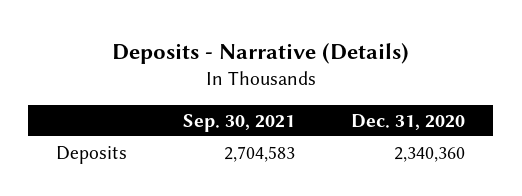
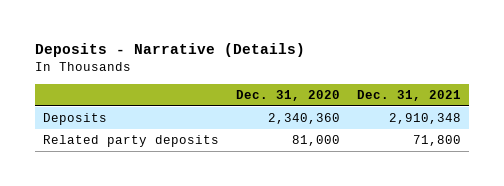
- | Sep. 30, 2021 | Dec. 31, 2020
+ | Dec. 31, 2020 | Dec. 31, 2021
+ Related party deposits | 81,000 | 71,800

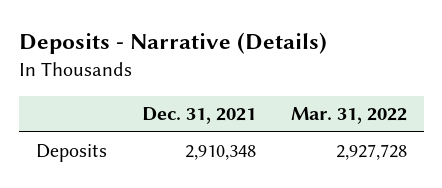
- | Dec. 31, 2020 | Dec. 31, 2021
+ | Dec. 31, 2021 | Mar. 31, 2022
- Related party deposits | 81,000 | 71,800

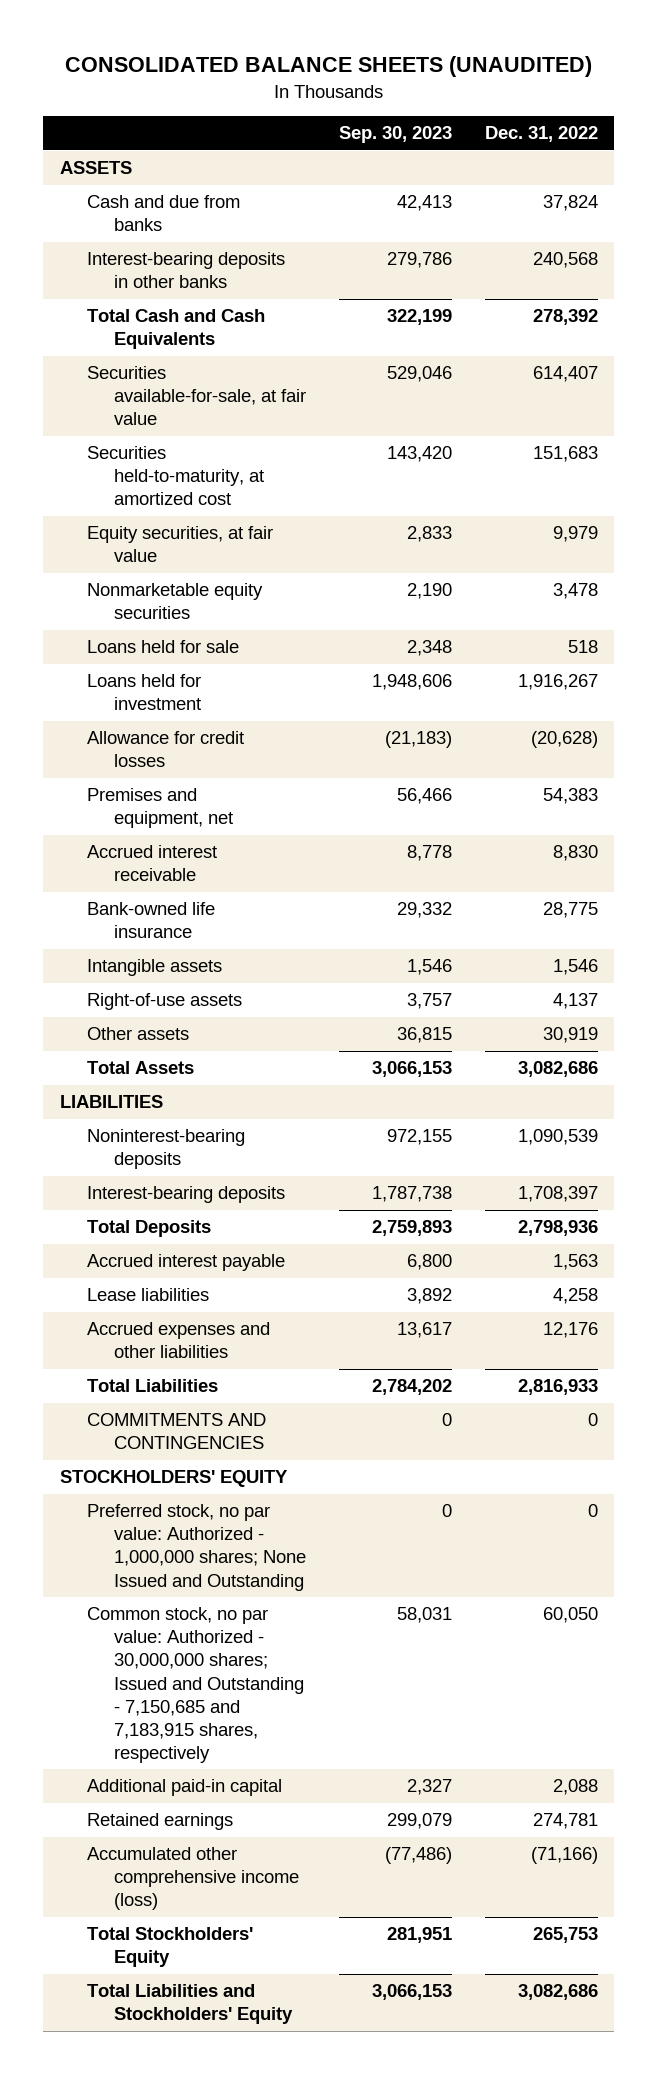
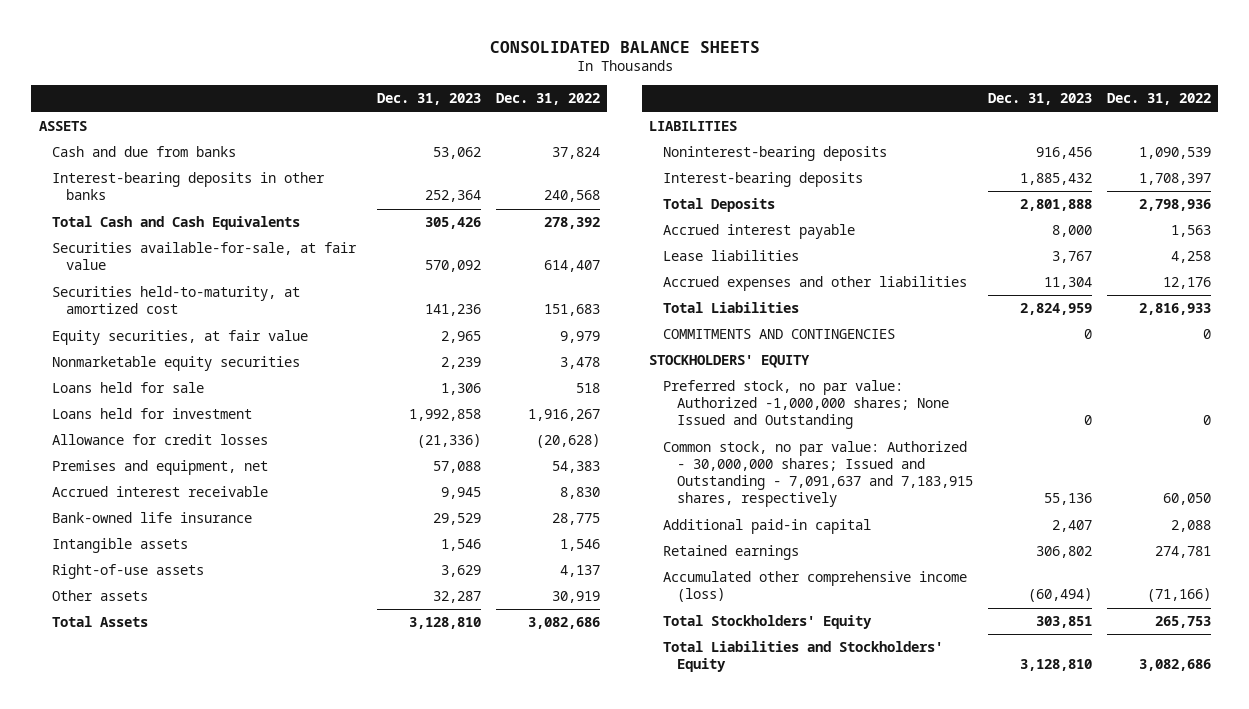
- CONSOLIDATED BALANCE SHEETS (UNAUDITED)
+ CONSOLIDATED BALANCE SHEETS
- | Sep. 30, 2023 | Dec. 31, 2022
+ | Dec. 31, 2023 | Dec. 31, 2022
- Preferred stock, no par value: Authorized - 1,000,000 shares; None Issued and Outstanding | 0 | 0
- Common stock, no par value: Authorized - 30,000,000 shares; Issued and Outstanding - 7,150,685 and 7,183,915 shares, respectively | 58,031 | 60,050
+ Preferred stock, no par value: Authorized -1,000,000 shares; None Issued and Outstanding | 0 | 0
+ Common stock, no par value: Authorized - 30,000,000 shares; Issued and Outstanding - 7,091,637 and 7,183,915 shares, respectively | 55,136 | 60,050

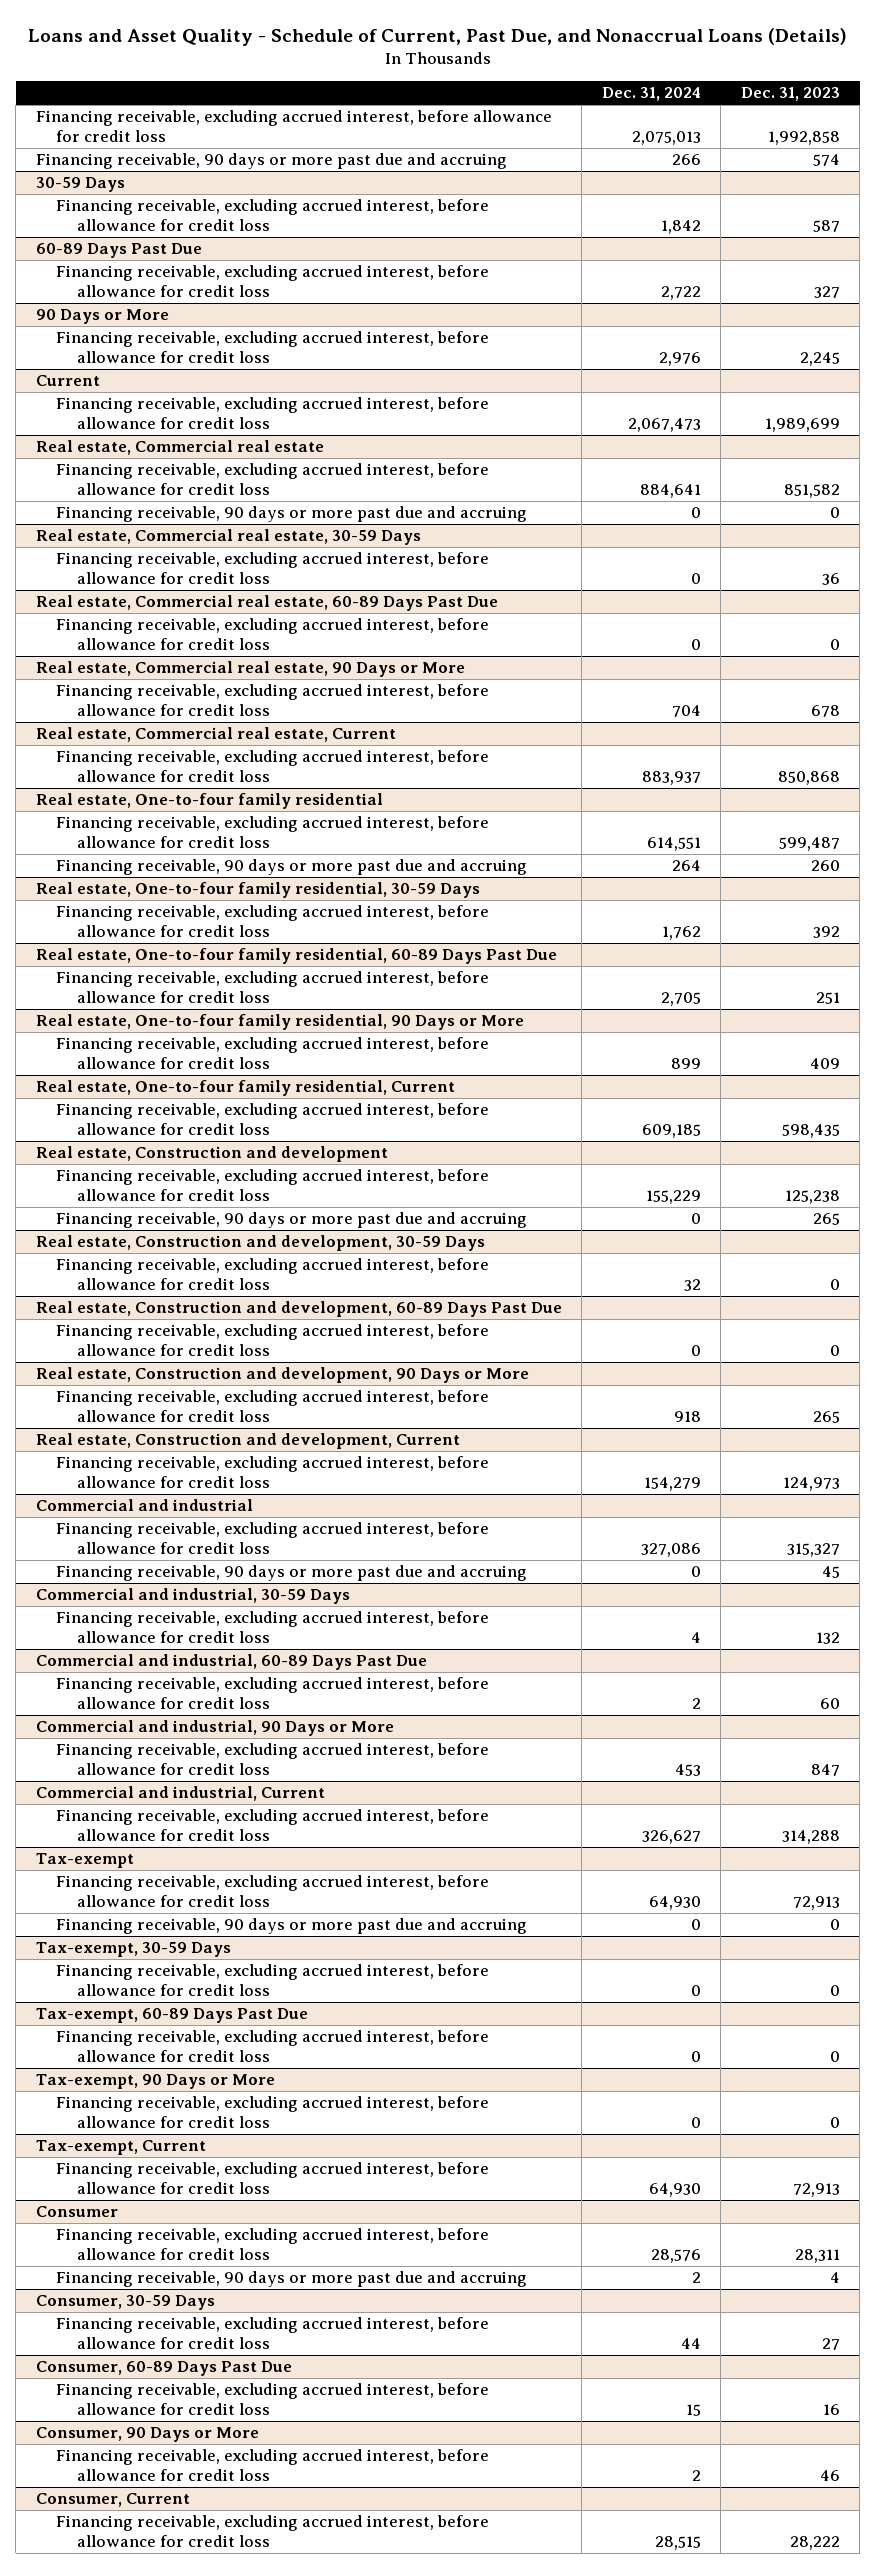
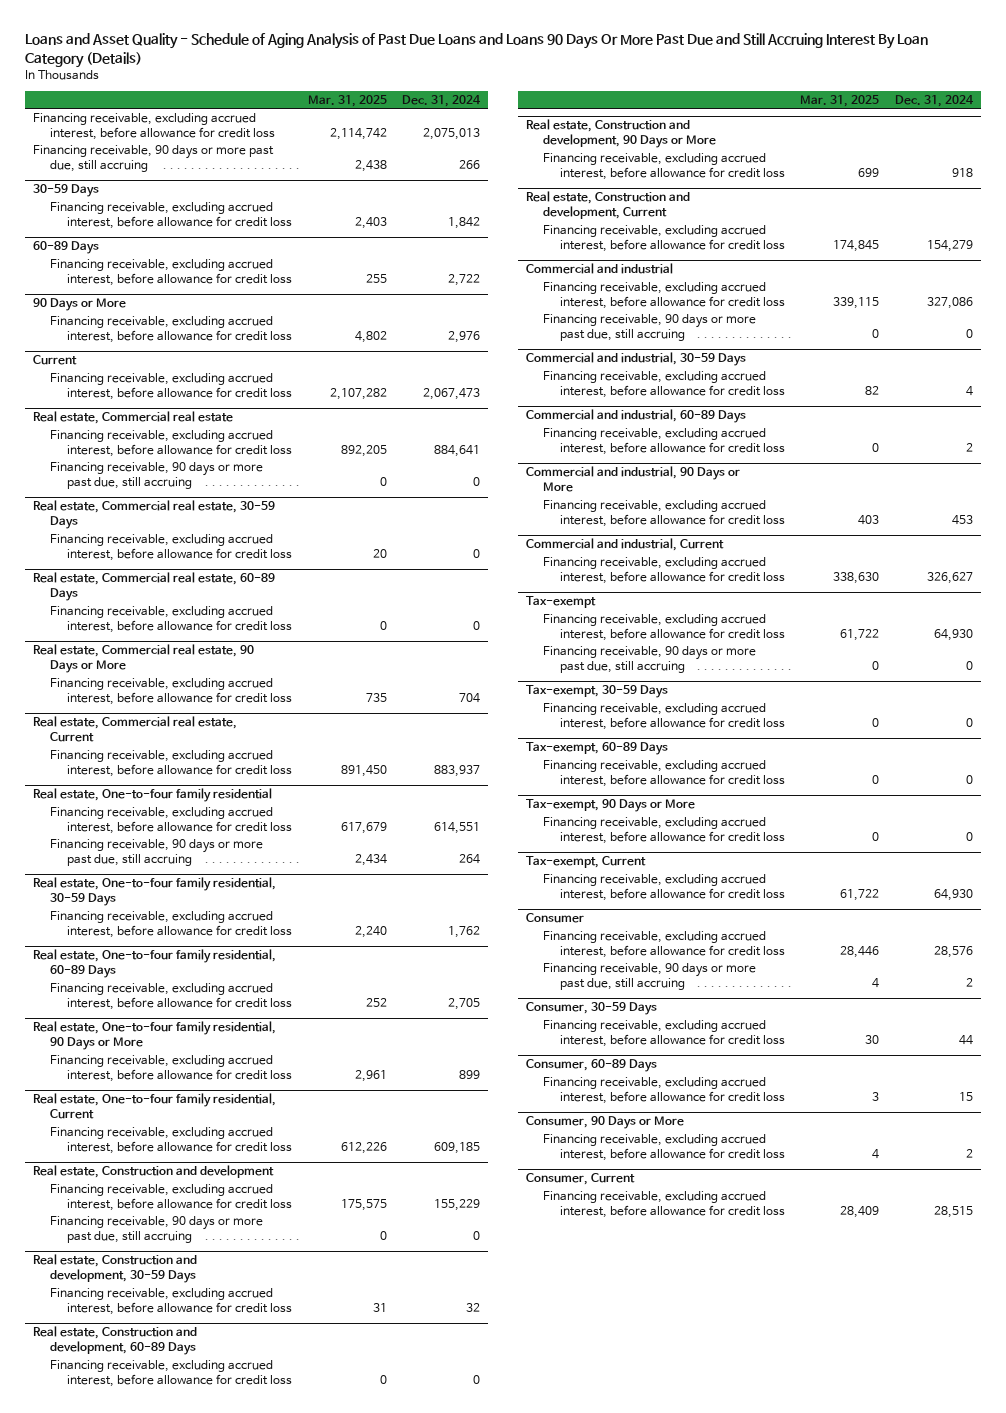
- Loans and Asset Quality - Schedule of Current, Past Due, and Nonaccrual Loans (Details)
+ Loans and Asset Quality - Schedule of Aging Analysis of Past Due Loans and Loans 90 Days Or More Past Due and Still Accruing Interest By Loan Category (Details)
- | Dec. 31, 2024 | Dec. 31, 2023
+ | Mar. 31, 2025 | Dec. 31, 2024
- Financing receivable, 90 days or more past due and accruing | 266 | 574
+ Financing receivable, 90 days or more past due, still accruing | 2,438 | 266
- 60-89 Days Past Due
+ 60-89 Days
@ Real estate, Commercial real estate
- Financing receivable, 90 days or more past due and accruing | 0 | 0
+ Financing receivable, 90 days or more past due, still accruing | 0 | 0
- Real estate, Commercial real estate, 60-89 Days Past Due
+ Real estate, Commercial real estate, 60-89 Days
@ Real estate, One-to-four family residential
- Financing receivable, 90 days or more past due and accruing | 264 | 260
+ Financing receivable, 90 days or more past due, still accruing | 2,434 | 264
- Real estate, One-to-four family residential, 60-89 Days Past Due
+ Real estate, One-to-four family residential, 60-89 Days
@ Real estate, Construction and development
- Financing receivable, 90 days or more past due and accruing | 0 | 265
+ Financing receivable, 90 days or more past due, still accruing | 0 | 0
- Real estate, Construction and development, 60-89 Days Past Due
+ Real estate, Construction and development, 60-89 Days
@ Commercial and industrial
- Financing receivable, 90 days or more past due and accruing | 0 | 45
+ Financing receivable, 90 days or more past due, still accruing | 0 | 0
- Commercial and industrial, 60-89 Days Past Due
+ Commercial and industrial, 60-89 Days
@ Tax-exempt
- Financing receivable, 90 days or more past due and accruing | 0 | 0
+ Financing receivable, 90 days or more past due, still accruing | 0 | 0
- Tax-exempt, 60-89 Days Past Due
+ Tax-exempt, 60-89 Days
@ Consumer
- Financing receivable, 90 days or more past due and accruing | 2 | 4
+ Financing receivable, 90 days or more past due, still accruing | 4 | 2
- Consumer, 60-89 Days Past Due
+ Consumer, 60-89 Days

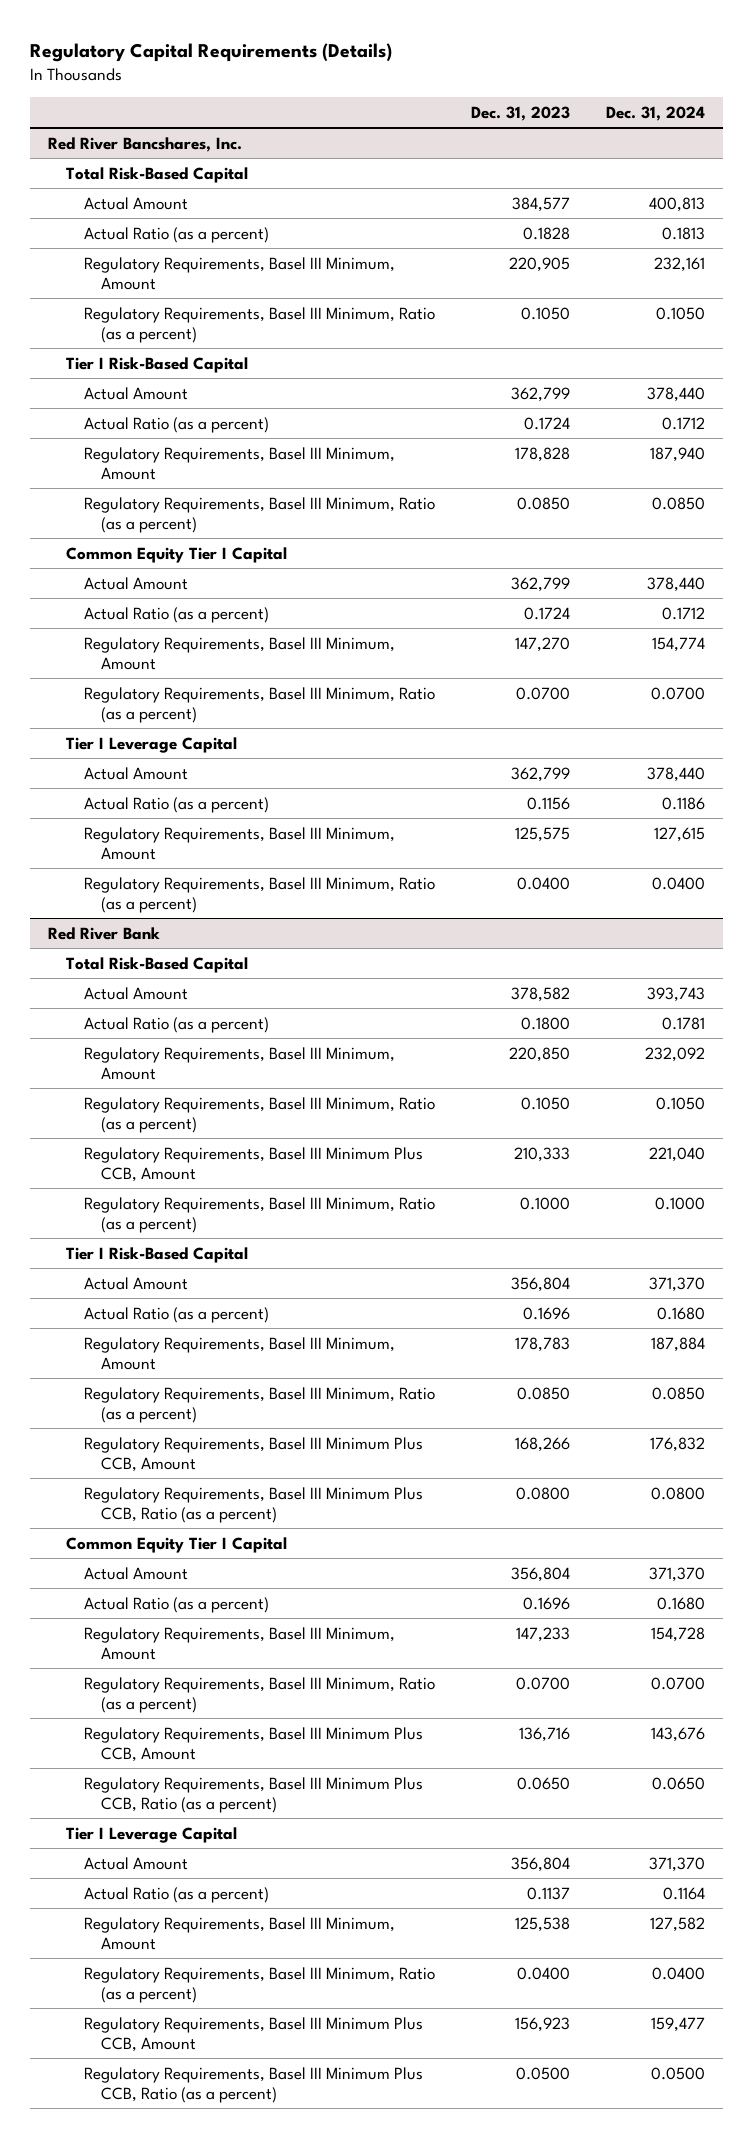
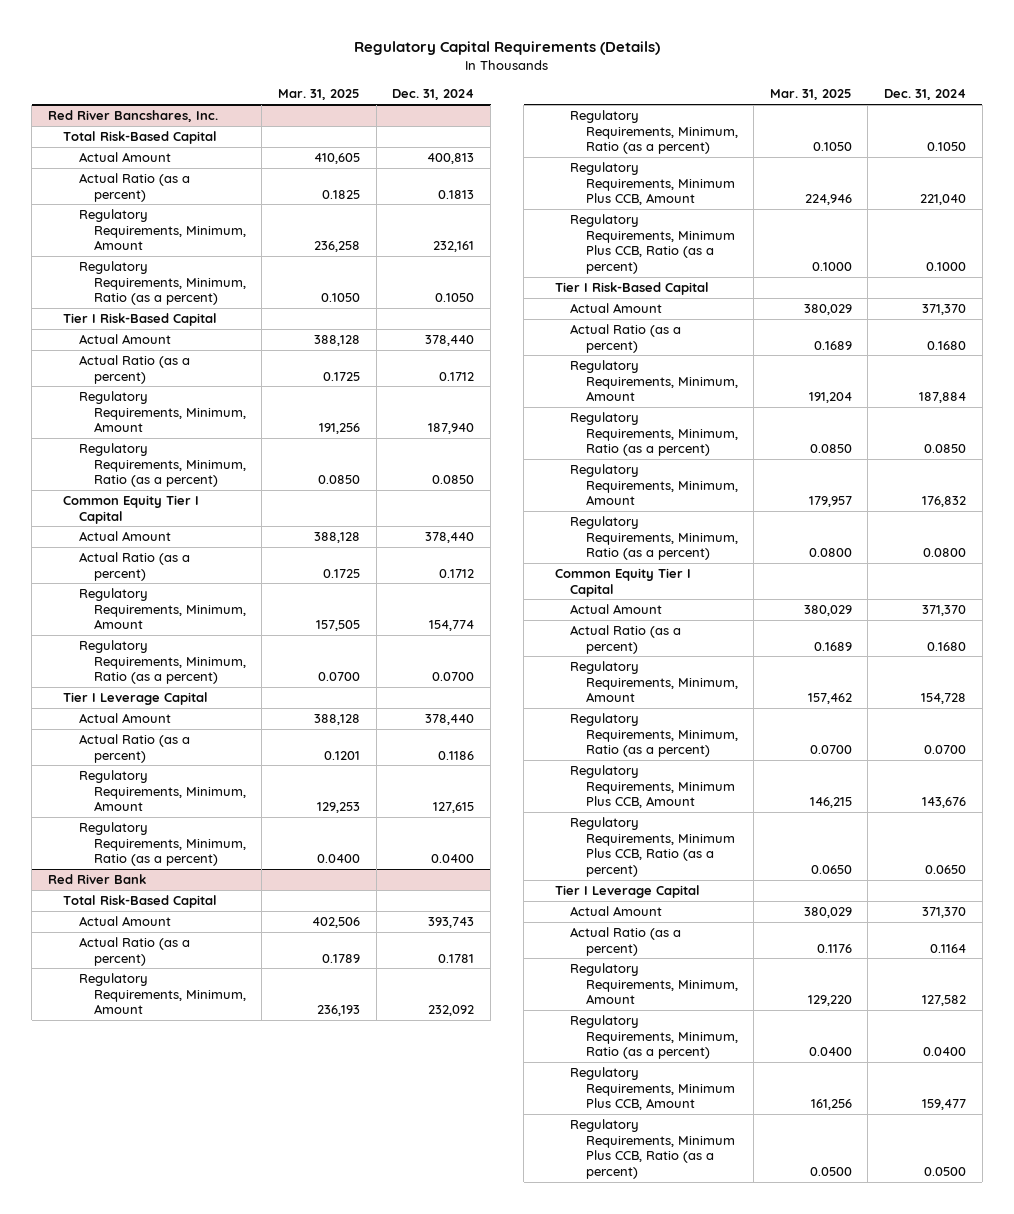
- | Dec. 31, 2023 | Dec. 31, 2024
+ | Mar. 31, 2025 | Dec. 31, 2024
@ Red River Bancshares, Inc.
- Regulatory Requirements, Basel III Minimum, Amount | 220,905 | 232,161
- Regulatory Requirements, Basel III Minimum, Ratio (as a percent) | 0.1050 | 0.1050
+ Regulatory Requirements, Minimum, Amount | 236,258 | 232,161
+ Regulatory Requirements, Minimum, Ratio (as a percent) | 0.1050 | 0.1050
- Regulatory Requirements, Basel III Minimum, Amount | 178,828 | 187,940
- Regulatory Requirements, Basel III Minimum, Ratio (as a percent) | 0.0850 | 0.0850
+ Regulatory Requirements, Minimum, Amount | 191,256 | 187,940
+ Regulatory Requirements, Minimum, Ratio (as a percent) | 0.0850 | 0.0850
- Regulatory Requirements, Basel III Minimum, Amount | 147,270 | 154,774
- Regulatory Requirements, Basel III Minimum, Ratio (as a percent) | 0.0700 | 0.0700
+ Regulatory Requirements, Minimum, Amount | 157,505 | 154,774
+ Regulatory Requirements, Minimum, Ratio (as a percent) | 0.0700 | 0.0700
- Regulatory Requirements, Basel III Minimum, Amount | 125,575 | 127,615
- Regulatory Requirements, Basel III Minimum, Ratio (as a percent) | 0.0400 | 0.0400
+ Regulatory Requirements, Minimum, Amount | 129,253 | 127,615
+ Regulatory Requirements, Minimum, Ratio (as a percent) | 0.0400 | 0.0400
@ Red River Bank
- Regulatory Requirements, Basel III Minimum, Amount | 220,850 | 232,092
- Regulatory Requirements, Basel III Minimum, Ratio (as a percent) | 0.1050 | 0.1050
- Regulatory Requirements, Basel III Minimum Plus CCB, Amount | 210,333 | 221,040
- Regulatory Requirements, Basel III Minimum, Ratio (as a percent) | 0.1000 | 0.1000
+ Regulatory Requirements, Minimum, Amount | 236,193 | 232,092
+ Regulatory Requirements, Minimum, Ratio (as a percent) | 0.1050 | 0.1050
+ Regulatory Requirements, Minimum Plus CCB, Amount | 224,946 | 221,040
+ Regulatory Requirements, Minimum Plus CCB, Ratio (as a percent) | 0.1000 | 0.1000
- Regulatory Requirements, Basel III Minimum, Amount | 178,783 | 187,884
- Regulatory Requirements, Basel III Minimum, Ratio (as a percent) | 0.0850 | 0.0850
- Regulatory Requirements, Basel III Minimum Plus CCB, Amount | 168,266 | 176,832
- Regulatory Requirements, Basel III Minimum Plus CCB, Ratio (as a percent) | 0.0800 | 0.0800
+ Regulatory Requirements, Minimum, Amount | 191,204 | 187,884
+ Regulatory Requirements, Minimum, Ratio (as a percent) | 0.0850 | 0.0850
+ Regulatory Requirements, Minimum, Amount | 179,957 | 176,832
+ Regulatory Requirements, Minimum, Ratio (as a percent) | 0.0800 | 0.0800
- Regulatory Requirements, Basel III Minimum, Amount | 147,233 | 154,728
- Regulatory Requirements, Basel III Minimum, Ratio (as a percent) | 0.0700 | 0.0700
- Regulatory Requirements, Basel III Minimum Plus CCB, Amount | 136,716 | 143,676
- Regulatory Requirements, Basel III Minimum Plus CCB, Ratio (as a percent) | 0.0650 | 0.0650
+ Regulatory Requirements, Minimum, Amount | 157,462 | 154,728
+ Regulatory Requirements, Minimum, Ratio (as a percent) | 0.0700 | 0.0700
+ Regulatory Requirements, Minimum Plus CCB, Amount | 146,215 | 143,676
+ Regulatory Requirements, Minimum Plus CCB, Ratio (as a percent) | 0.0650 | 0.0650
- Regulatory Requirements, Basel III Minimum, Amount | 125,538 | 127,582
- Regulatory Requirements, Basel III Minimum, Ratio (as a percent) | 0.0400 | 0.0400
- Regulatory Requirements, Basel III Minimum Plus CCB, Amount | 156,923 | 159,477
- Regulatory Requirements, Basel III Minimum Plus CCB, Ratio (as a percent) | 0.0500 | 0.0500
+ Regulatory Requirements, Minimum, Amount | 129,220 | 127,582
+ Regulatory Requirements, Minimum, Ratio (as a percent) | 0.0400 | 0.0400
+ Regulatory Requirements, Minimum Plus CCB, Amount | 161,256 | 159,477
+ Regulatory Requirements, Minimum Plus CCB, Ratio (as a percent) | 0.0500 | 0.0500

